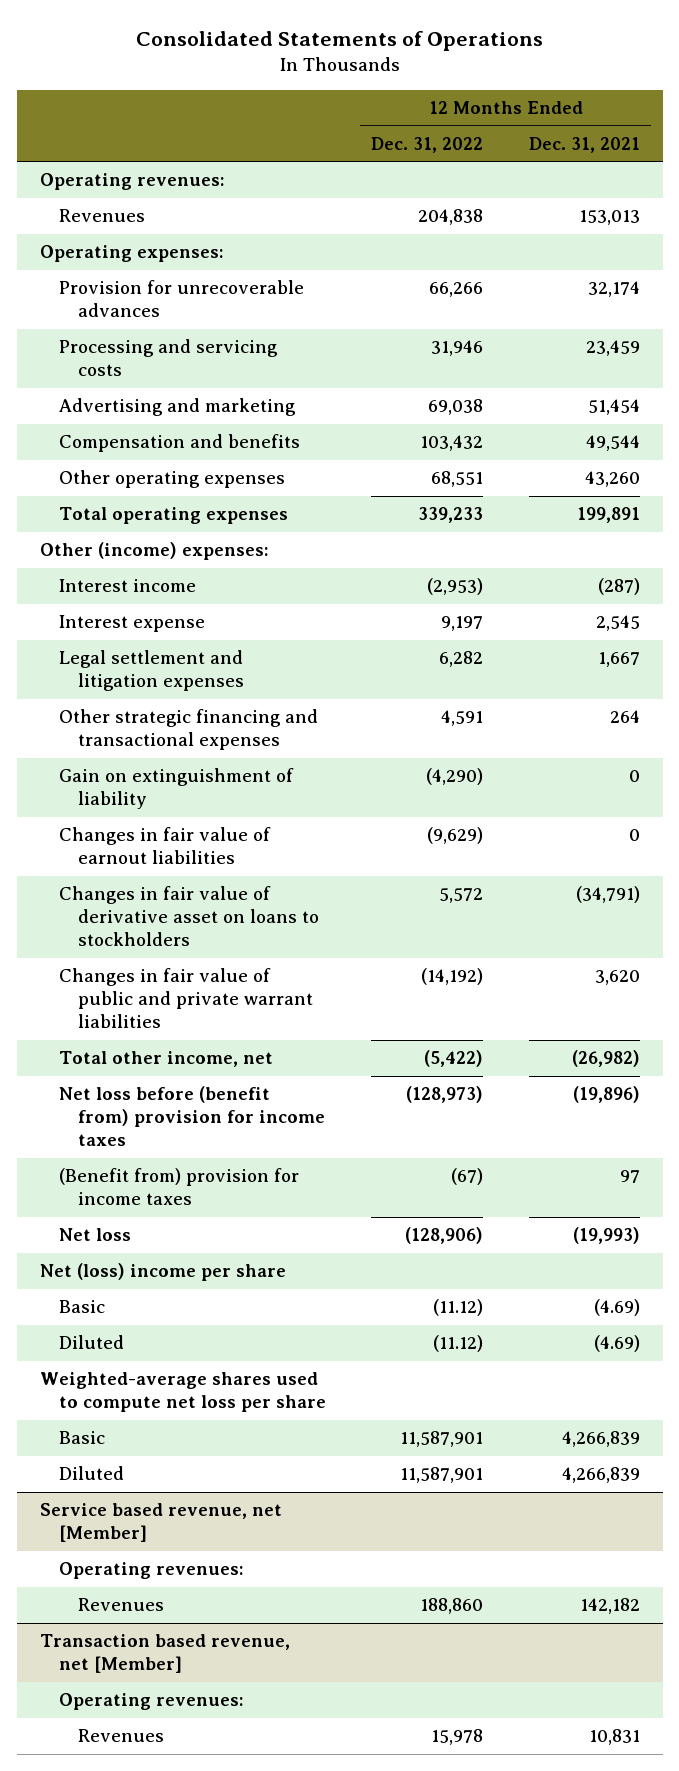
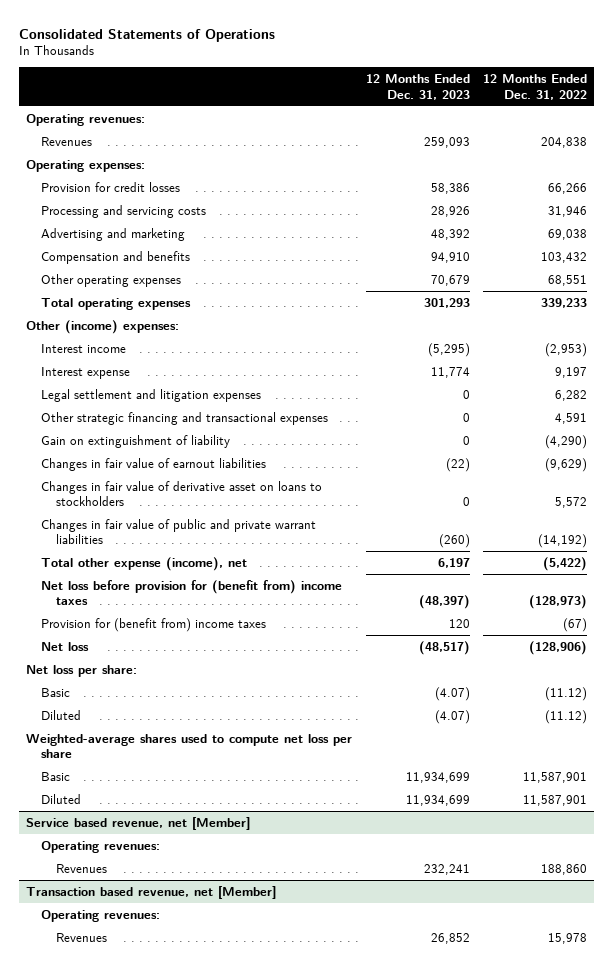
- | 12 Months Ended Dec. 31, 2022 | 12 Months Ended Dec. 31, 2021
+ | 12 Months Ended Dec. 31, 2023 | 12 Months Ended Dec. 31, 2022
- Provision for unrecoverable advances | 66,266 | 32,174
+ Provision for credit losses | 58,386 | 66,266
- Total other income, net | (5,422) | (26,982)
- Net loss before (benefit from) provision for income taxes | (128,973) | (19,896)
- (Benefit from) provision for income taxes | (67) | 97
+ Total other expense (income), net | 6,197 | (5,422)
+ Net loss before provision for (benefit from) income taxes | (48,397) | (128,973)
+ Provision for (benefit from) income taxes | 120 | (67)
- Net (loss) income per share
+ Net loss per share:

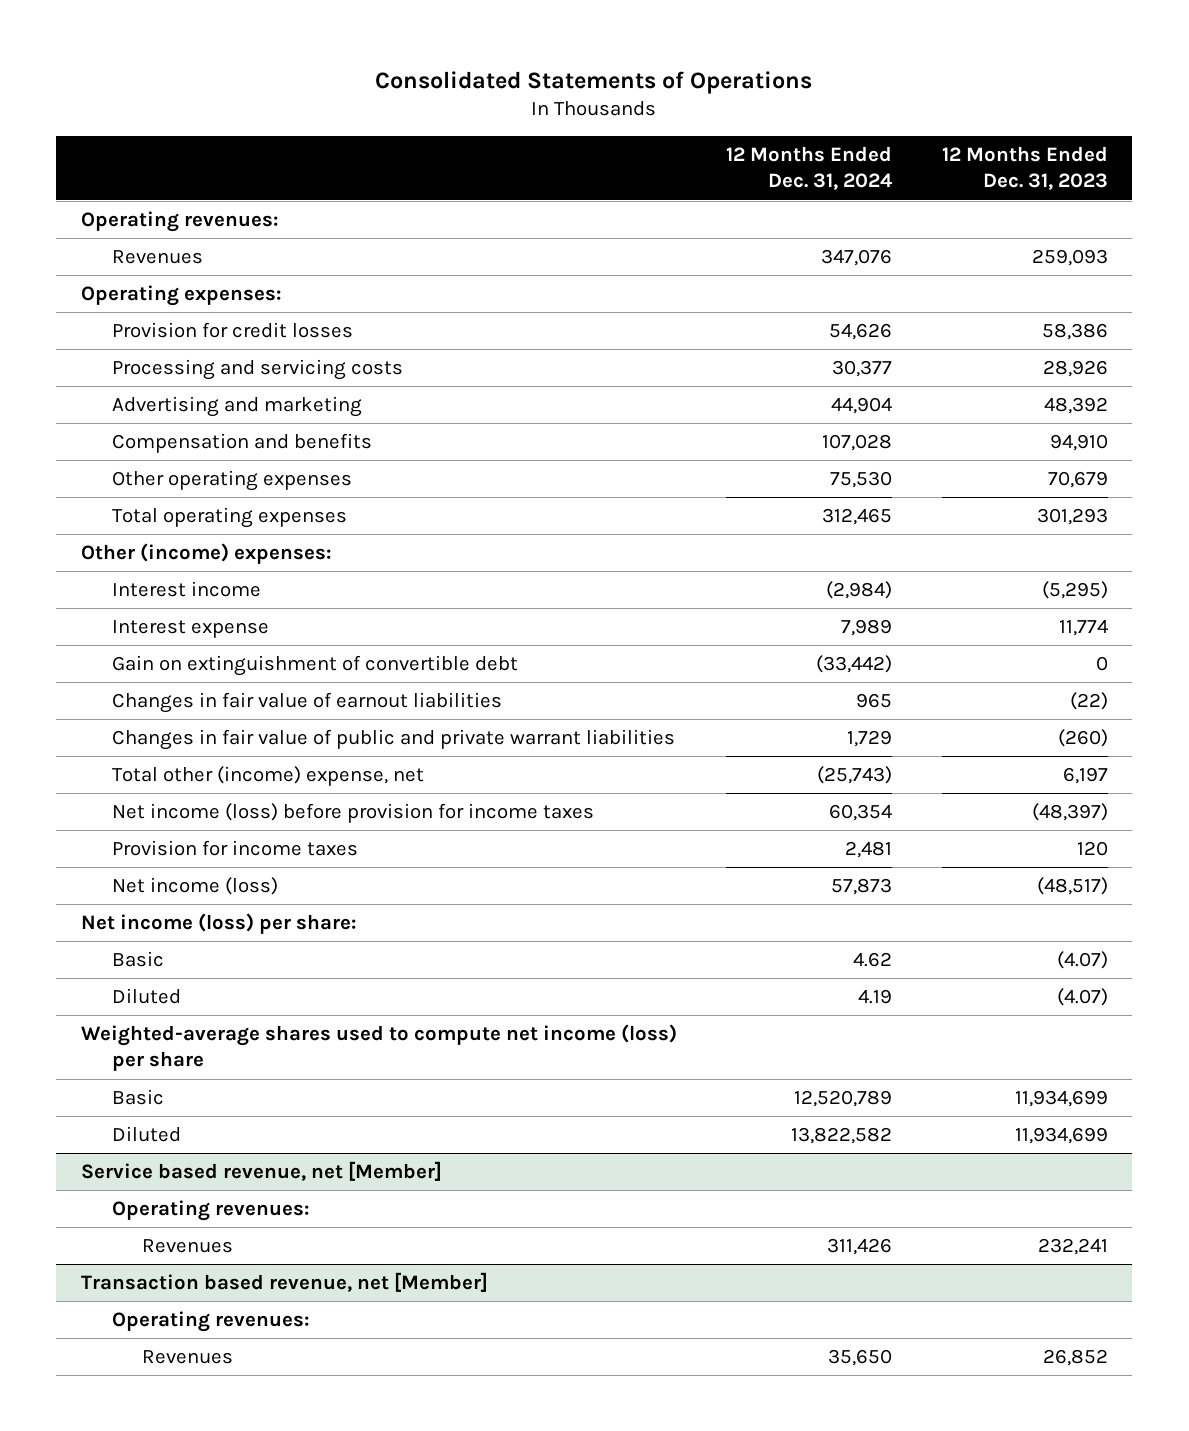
- | 12 Months Ended Dec. 31, 2023 | 12 Months Ended Dec. 31, 2022
+ | 12 Months Ended Dec. 31, 2024 | 12 Months Ended Dec. 31, 2023
- Legal settlement and litigation expenses | 0 | 6,282
- Other strategic financing and transactional expenses | 0 | 4,591
- Gain on extinguishment of liability | 0 | (4,290)
+ Gain on extinguishment of convertible debt | (33,442) | 0
- Changes in fair value of derivative asset on loans to stockholders | 0 | 5,572
- Total other expense (income), net | 6,197 | (5,422)
- Net loss before provision for (benefit from) income taxes | (48,397) | (128,973)
- Provision for (benefit from) income taxes | 120 | (67)
- Net loss | (48,517) | (128,906)
- Net loss per share:
+ Total other (income) expense, net | (25,743) | 6,197
+ Net income (loss) before provision for income taxes | 60,354 | (48,397)
+ Provision for income taxes | 2,481 | 120
+ Net income (loss) | 57,873 | (48,517)
+ Net income (loss) per share:
- Weighted-average shares used to compute net loss per share
+ Weighted-average shares used to compute net income (loss) per share

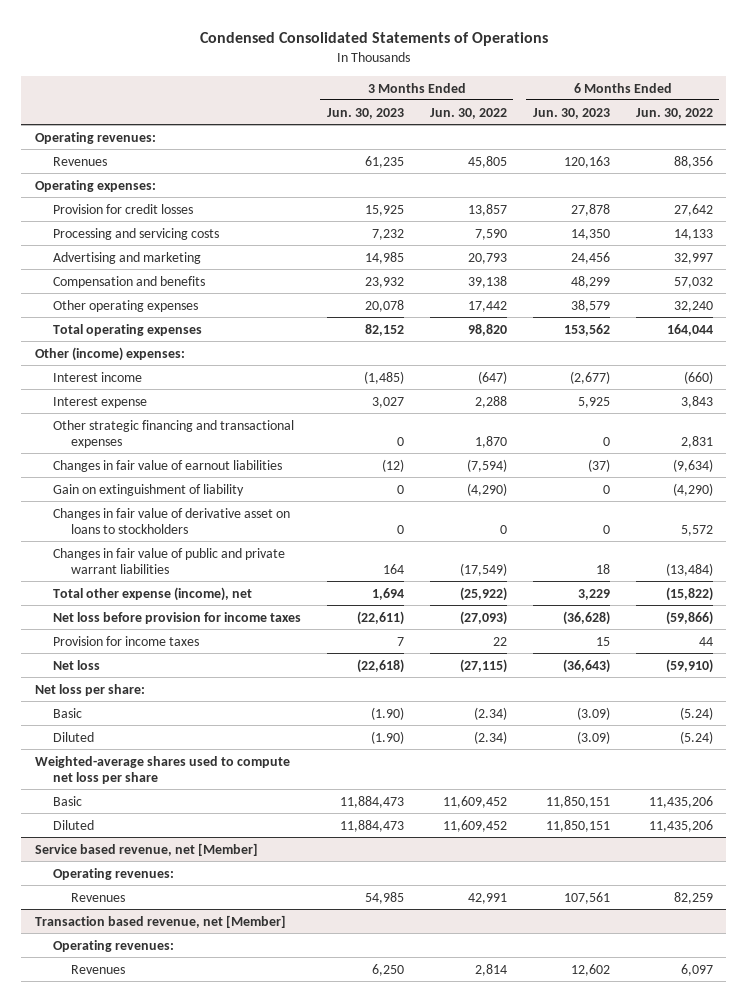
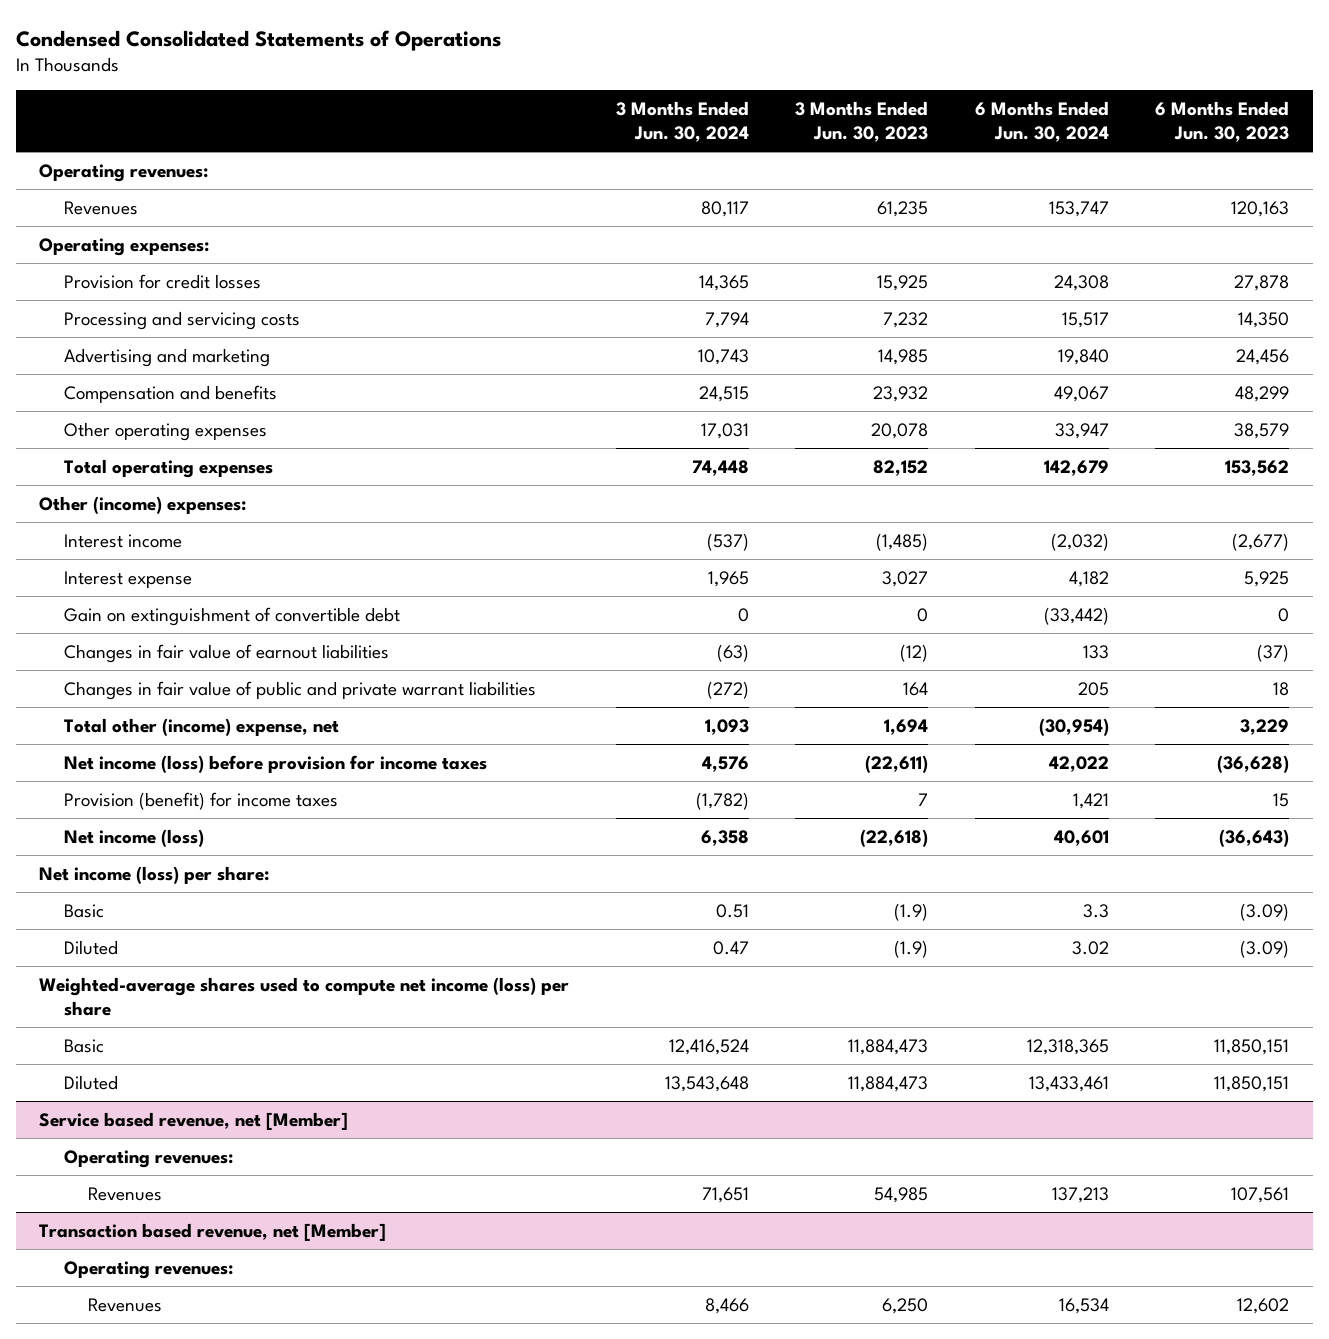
- | 3 Months Ended Jun. 30, 2023 | 3 Months Ended Jun. 30, 2022 | 6 Months Ended Jun. 30, 2023 | 6 Months Ended Jun. 30, 2022
+ | 3 Months Ended Jun. 30, 2024 | 3 Months Ended Jun. 30, 2023 | 6 Months Ended Jun. 30, 2024 | 6 Months Ended Jun. 30, 2023
- Other strategic financing and transactional expenses | 0 | 1,870 | 0 | 2,831
+ Gain on extinguishment of convertible debt | 0 | 0 | (33,442) | 0
- Gain on extinguishment of liability | 0 | (4,290) | 0 | (4,290)
- Changes in fair value of derivative asset on loans to stockholders | 0 | 0 | 0 | 5,572
- Total other expense (income), net | 1,694 | (25,922) | 3,229 | (15,822)
- Net loss before provision for income taxes | (22,611) | (27,093) | (36,628) | (59,866)
- Provision for income taxes | 7 | 22 | 15 | 44
- Net loss | (22,618) | (27,115) | (36,643) | (59,910)
- Net loss per share:
- Basic | (1.90) | (2.34) | (3.09) | (5.24)
- Diluted | (1.90) | (2.34) | (3.09) | (5.24)
- Weighted-average shares used to compute net loss per share
+ Total other (income) expense, net | 1,093 | 1,694 | (30,954) | 3,229
+ Net income (loss) before provision for income taxes | 4,576 | (22,611) | 42,022 | (36,628)
+ Provision (benefit) for income taxes | (1,782) | 7 | 1,421 | 15
+ Net income (loss) | 6,358 | (22,618) | 40,601 | (36,643)
+ Net income (loss) per share:
+ Basic | 0.51 | (1.9) | 3.3 | (3.09)
+ Diluted | 0.47 | (1.9) | 3.02 | (3.09)
+ Weighted-average shares used to compute net income (loss) per share

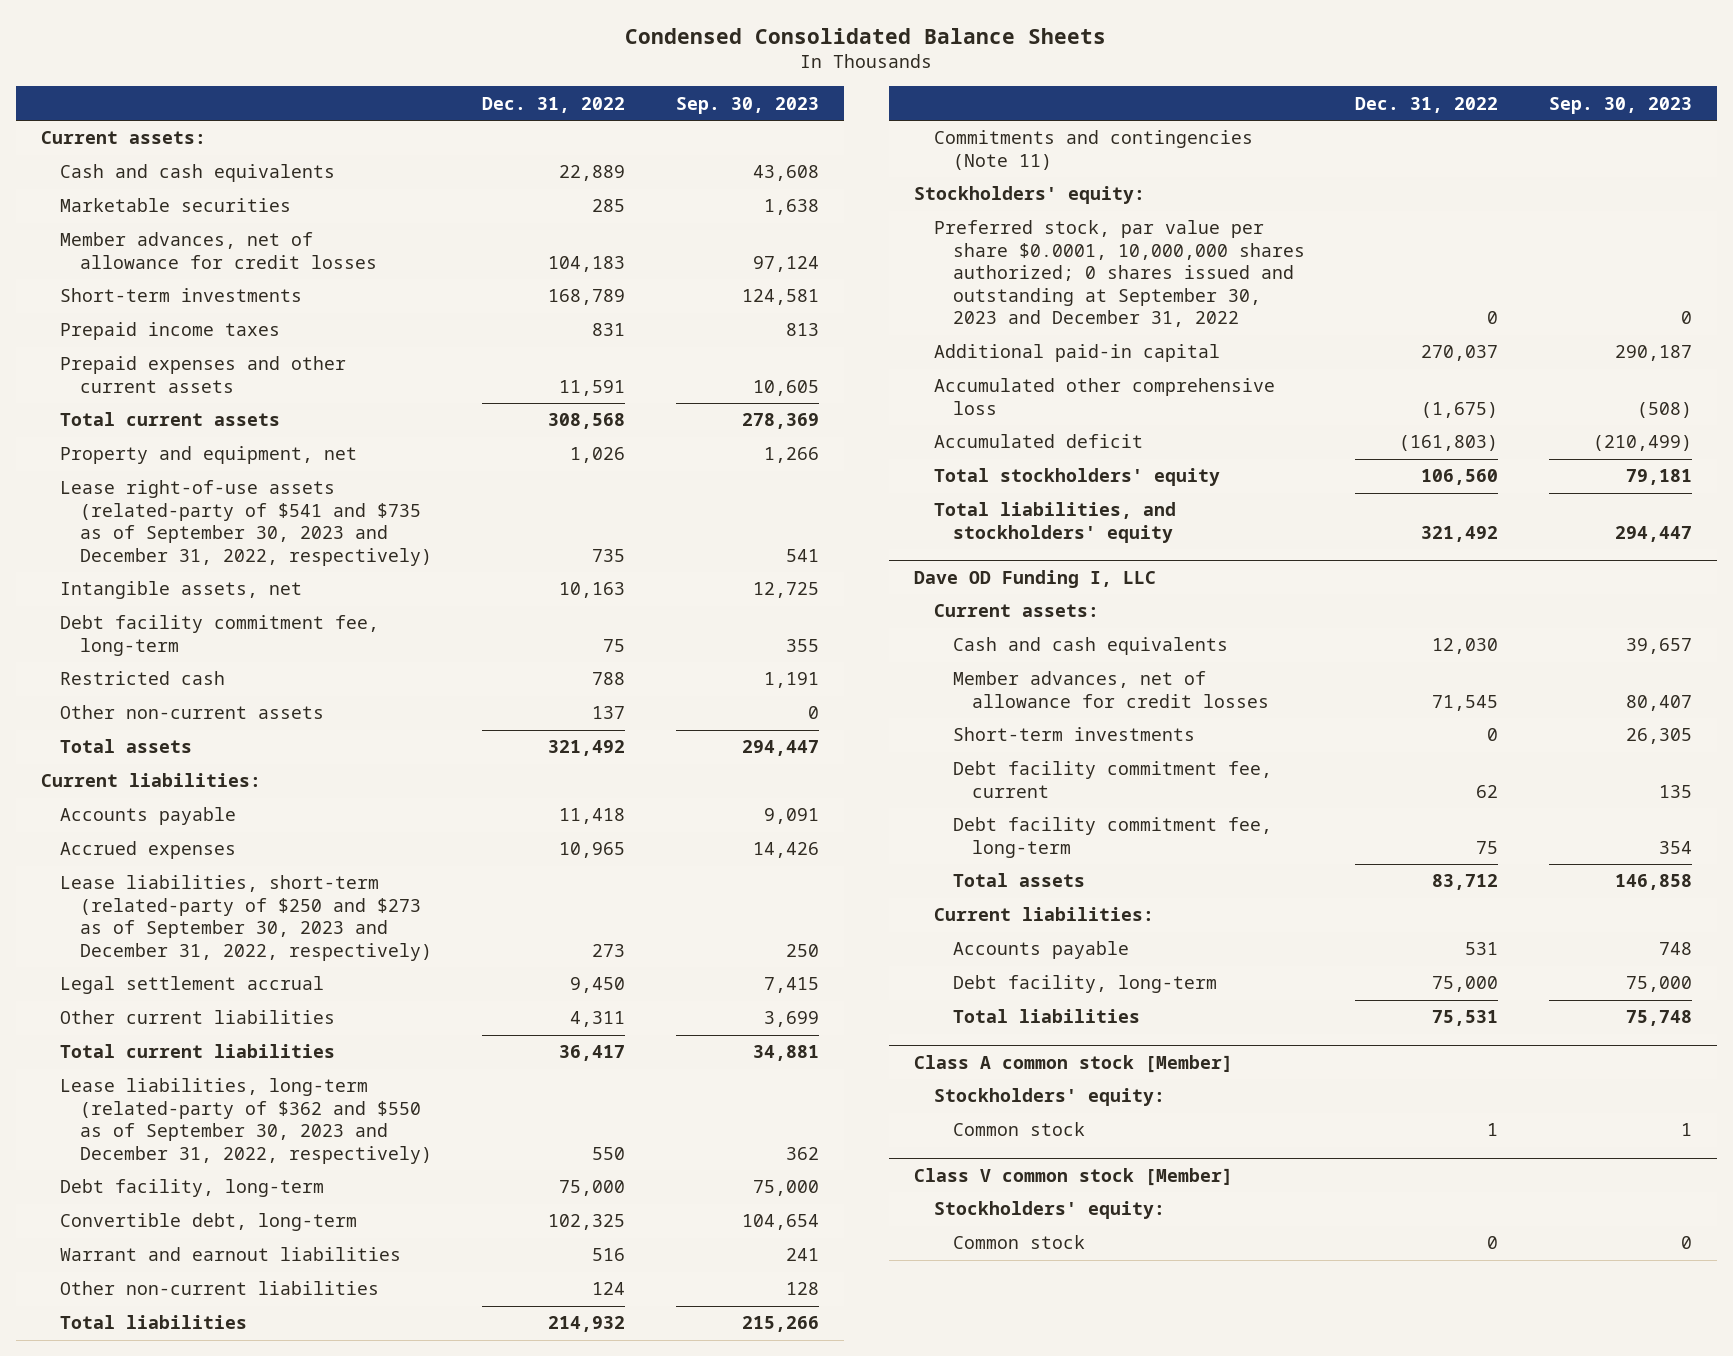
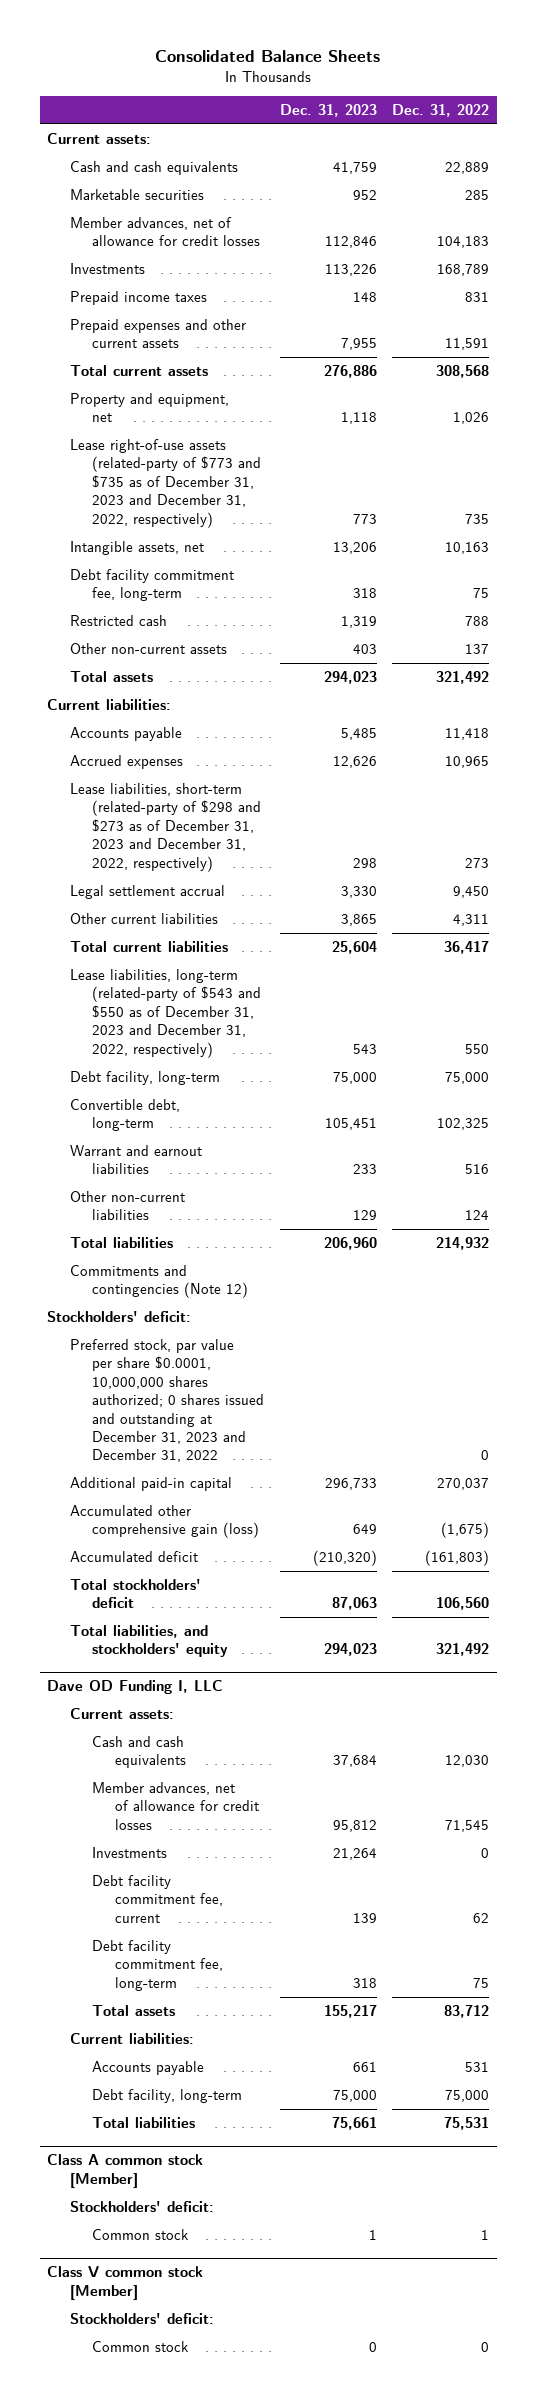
- Condensed Consolidated Balance Sheets
+ Consolidated Balance Sheets
- | Dec. 31, 2022 | Sep. 30, 2023
+ | Dec. 31, 2023 | Dec. 31, 2022
- Short-term investments | 168,789 | 124,581
+ Investments | 113,226 | 168,789
- Lease right-of-use assets (related-party of $541 and $735 as of September 30, 2023 and December 31, 2022, respectively) | 735 | 541
+ Lease right-of-use assets (related-party of $773 and $735 as of December 31, 2023 and December 31, 2022, respectively) | 773 | 735
- Lease liabilities, short-term (related-party of $250 and $273 as of September 30, 2023 and December 31, 2022, respectively) | 273 | 250
+ Lease liabilities, short-term (related-party of $298 and $273 as of December 31, 2023 and December 31, 2022, respectively) | 298 | 273
- Lease liabilities, long-term (related-party of $362 and $550 as of September 30, 2023 and December 31, 2022, respectively) | 550 | 362
+ Lease liabilities, long-term (related-party of $543 and $550 as of December 31, 2023 and December 31, 2022, respectively) | 543 | 550
- Commitments and contingencies (Note 11)
- Stockholders' equity:
- Preferred stock, par value per share $0.0001, 10,000,000 shares authorized; 0 shares issued and outstanding at September 30, 2023 and December 31, 2022 | 0 | 0
+ Commitments and contingencies (Note 12)
+ Stockholders' deficit:
+ Preferred stock, par value per share $0.0001, 10,000,000 shares authorized; 0 shares issued and outstanding at December 31, 2023 and December 31, 2022 | | 0
- Accumulated other comprehensive loss | (1,675) | (508)
+ Accumulated other comprehensive gain (loss) | 649 | (1,675)
- Total stockholders' equity | 106,560 | 79,181
+ Total stockholders' deficit | 87,063 | 106,560
@ Dave OD Funding I, LLC
- Short-term investments | 0 | 26,305
+ Investments | 21,264 | 0
@ Class A common stock [Member]
- Stockholders' equity:
+ Stockholders' deficit:
@ Class V common stock [Member]
- Stockholders' equity:
+ Stockholders' deficit:

